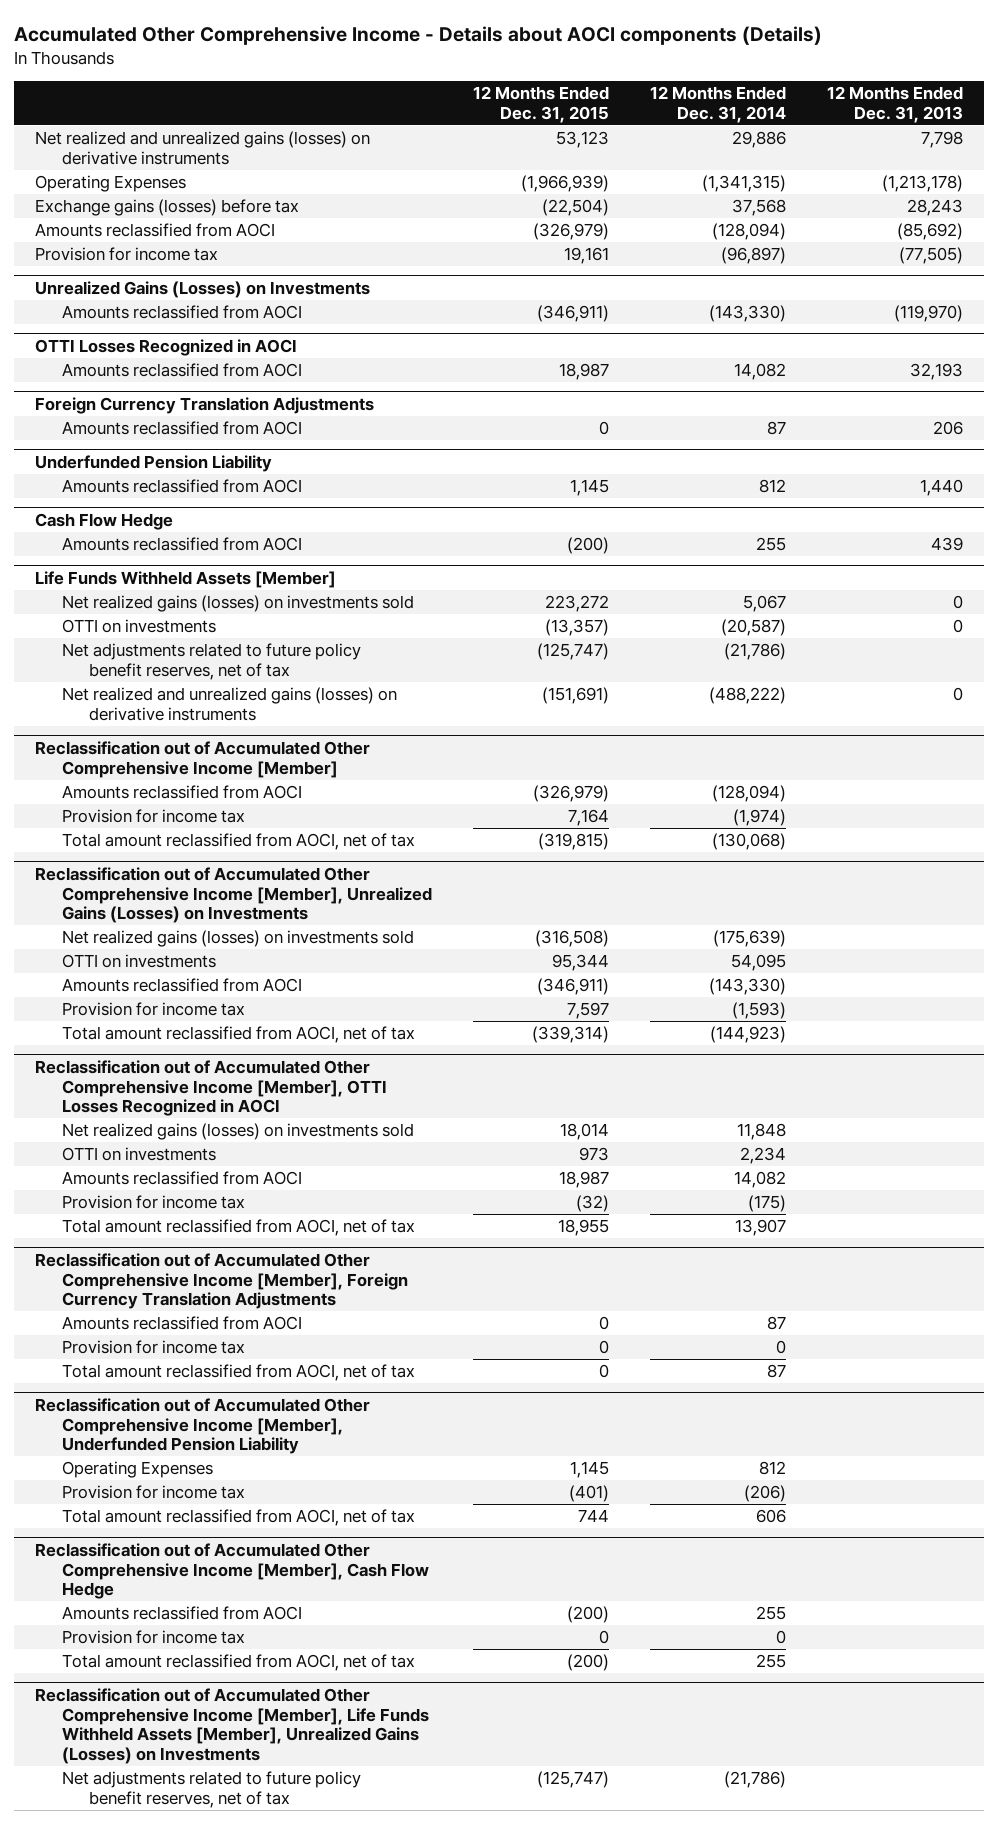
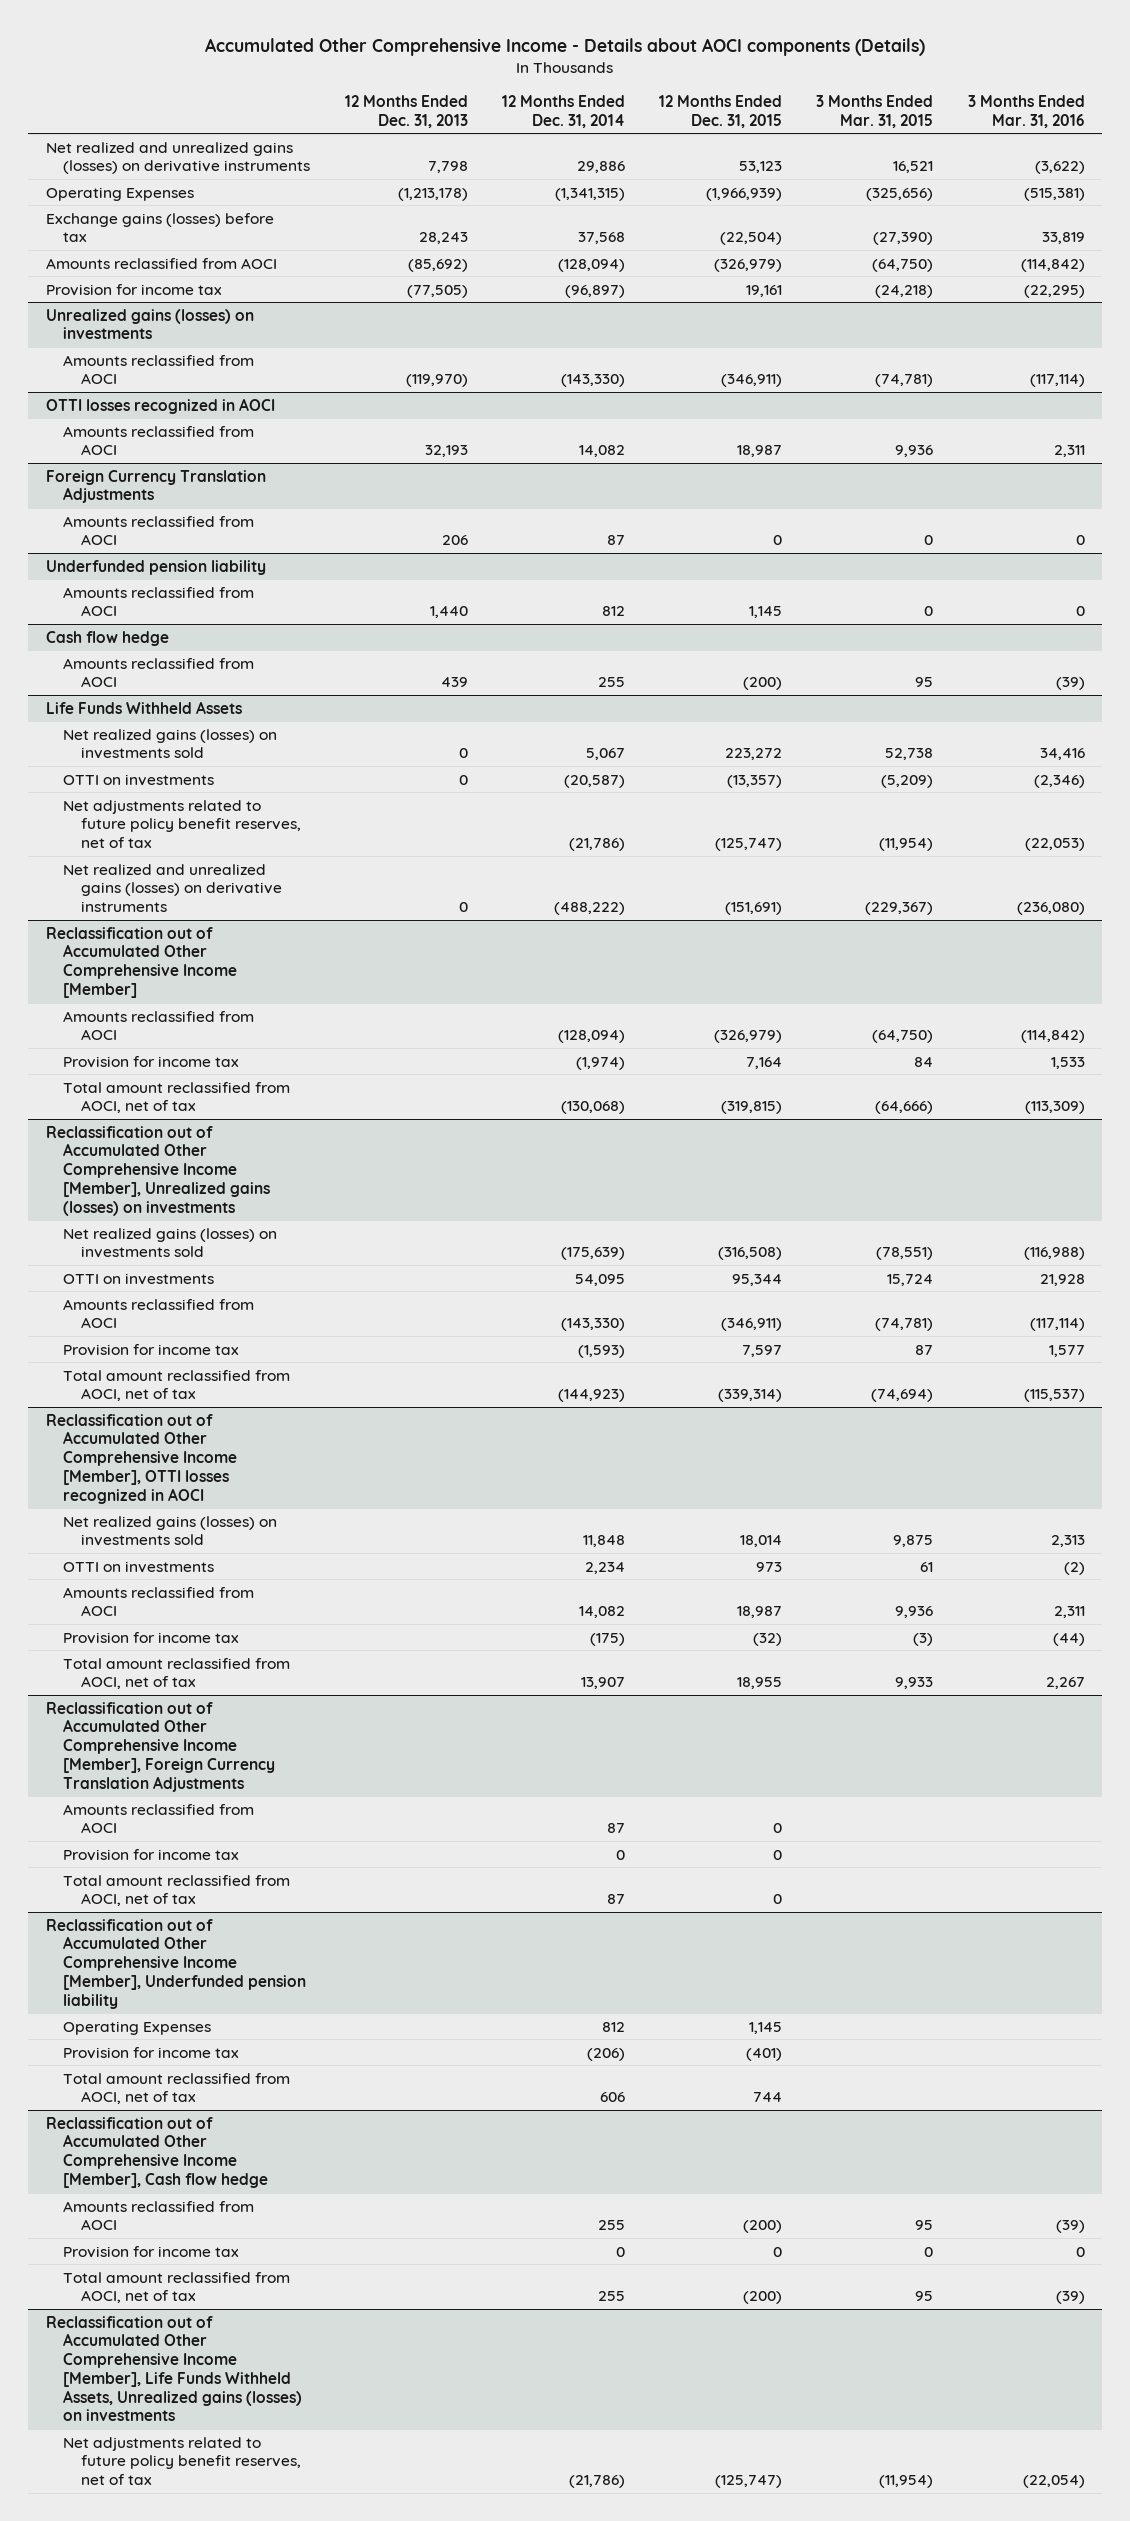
- | 12 Months Ended Dec. 31, 2015 | 12 Months Ended Dec. 31, 2014 | 12 Months Ended Dec. 31, 2013
+ | 12 Months Ended Dec. 31, 2013 | 12 Months Ended Dec. 31, 2014 | 12 Months Ended Dec. 31, 2015 | 3 Months Ended Mar. 31, 2015 | 3 Months Ended Mar. 31, 2016
- Unrealized Gains (Losses) on Investments
+ Unrealized gains (losses) on investments
- OTTI Losses Recognized in AOCI
+ OTTI losses recognized in AOCI
- Underfunded Pension Liability
+ Underfunded pension liability
- Cash Flow Hedge
+ Cash flow hedge
- Life Funds Withheld Assets [Member]
+ Life Funds Withheld Assets
- Reclassification out of Accumulated Other Comprehensive Income [Member], Unrealized Gains (Losses) on Investments
+ Reclassification out of Accumulated Other Comprehensive Income [Member], Unrealized gains (losses) on investments
- Reclassification out of Accumulated Other Comprehensive Income [Member], OTTI Losses Recognized in AOCI
+ Reclassification out of Accumulated Other Comprehensive Income [Member], OTTI losses recognized in AOCI
- Reclassification out of Accumulated Other Comprehensive Income [Member], Underfunded Pension Liability
+ Reclassification out of Accumulated Other Comprehensive Income [Member], Underfunded pension liability
- Reclassification out of Accumulated Other Comprehensive Income [Member], Cash Flow Hedge
+ Reclassification out of Accumulated Other Comprehensive Income [Member], Cash flow hedge
- Reclassification out of Accumulated Other Comprehensive Income [Member], Life Funds Withheld Assets [Member], Unrealized Gains (Losses) on Investments
+ Reclassification out of Accumulated Other Comprehensive Income [Member], Life Funds Withheld Assets, Unrealized gains (losses) on investments

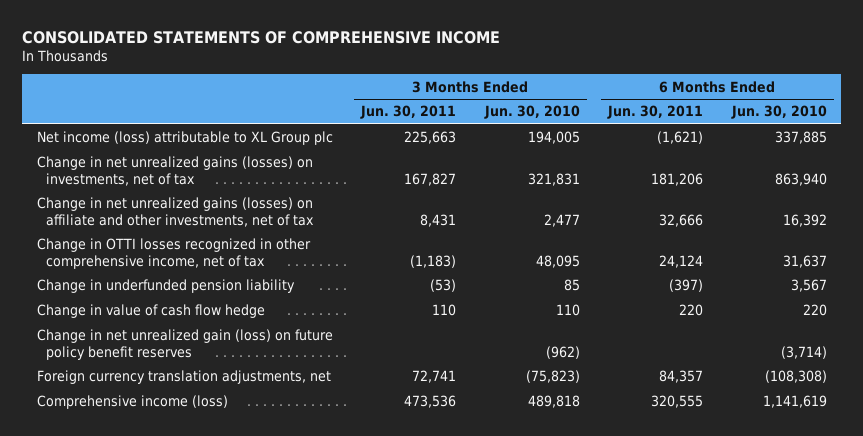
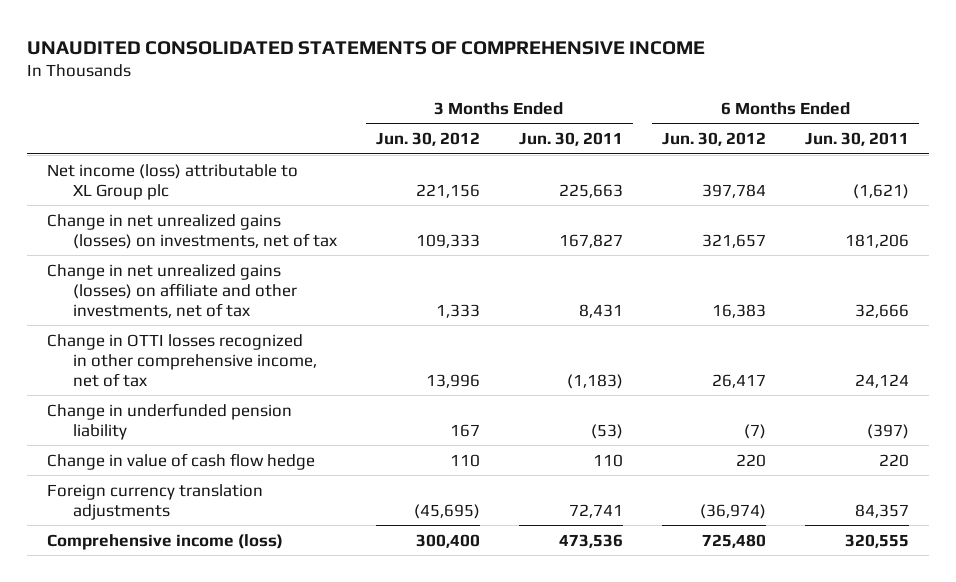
- CONSOLIDATED STATEMENTS OF COMPREHENSIVE INCOME
+ UNAUDITED CONSOLIDATED STATEMENTS OF COMPREHENSIVE INCOME
- | 3 Months Ended Jun. 30, 2011 | 3 Months Ended Jun. 30, 2010 | 6 Months Ended Jun. 30, 2011 | 6 Months Ended Jun. 30, 2010
+ | 3 Months Ended Jun. 30, 2012 | 3 Months Ended Jun. 30, 2011 | 6 Months Ended Jun. 30, 2012 | 6 Months Ended Jun. 30, 2011
- Change in net unrealized gain (loss) on future policy benefit reserves | | (962) | | (3,714)
- Foreign currency translation adjustments, net | 72,741 | (75,823) | 84,357 | (108,308)
+ Foreign currency translation adjustments | (45,695) | 72,741 | (36,974) | 84,357

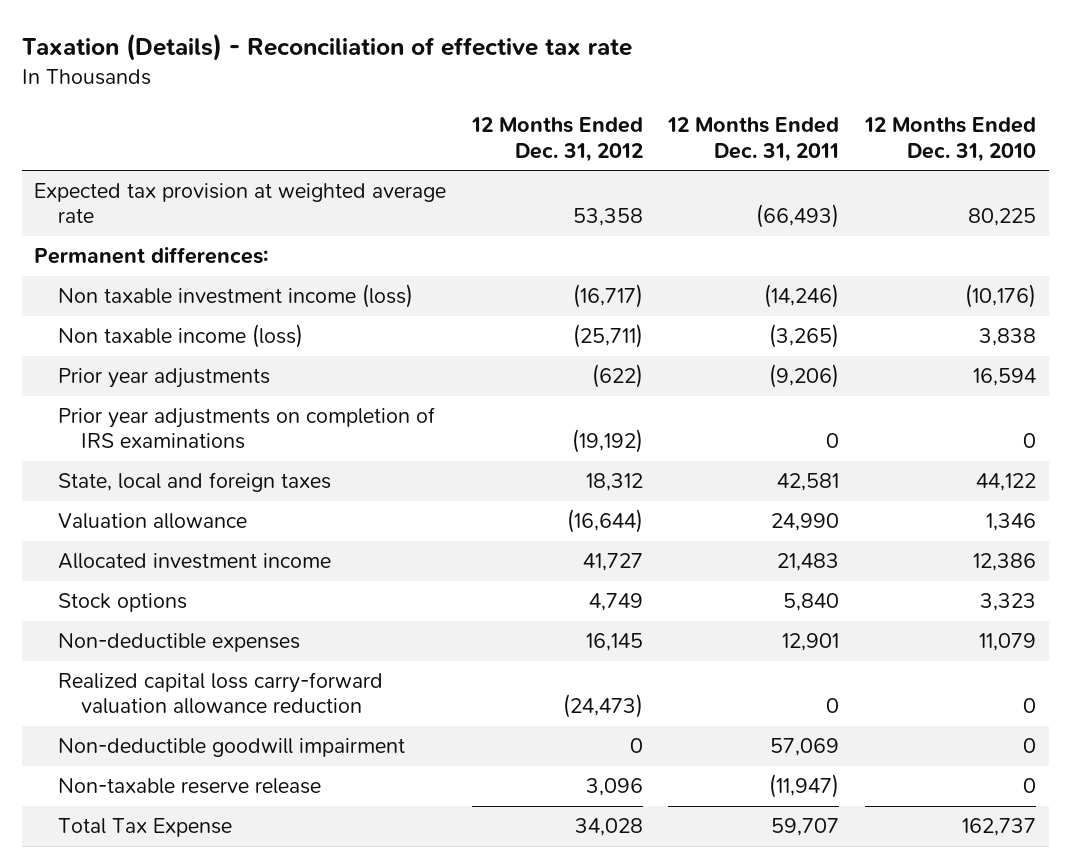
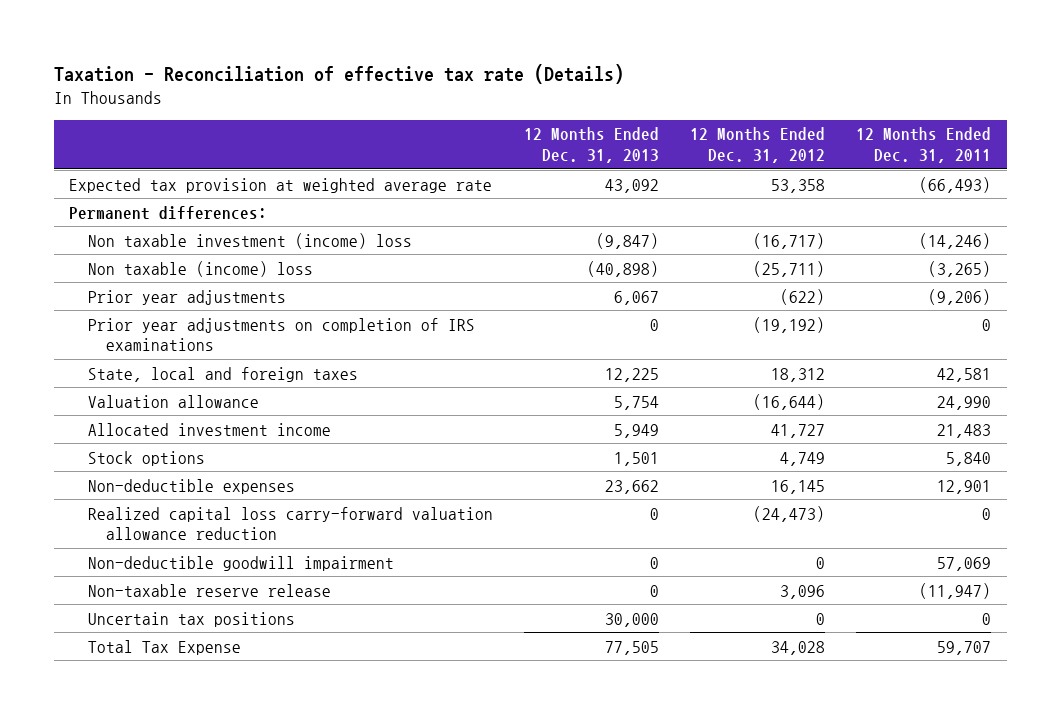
- Taxation (Details) - Reconciliation of effective tax rate
+ Taxation - Reconciliation of effective tax rate (Details)
- | 12 Months Ended Dec. 31, 2012 | 12 Months Ended Dec. 31, 2011 | 12 Months Ended Dec. 31, 2010
+ | 12 Months Ended Dec. 31, 2013 | 12 Months Ended Dec. 31, 2012 | 12 Months Ended Dec. 31, 2011
- Non taxable investment income (loss) | (16,717) | (14,246) | (10,176)
- Non taxable income (loss) | (25,711) | (3,265) | 3,838
+ Non taxable investment (income) loss | (9,847) | (16,717) | (14,246)
+ Non taxable (income) loss | (40,898) | (25,711) | (3,265)
+ Uncertain tax positions | 30,000 | 0 | 0

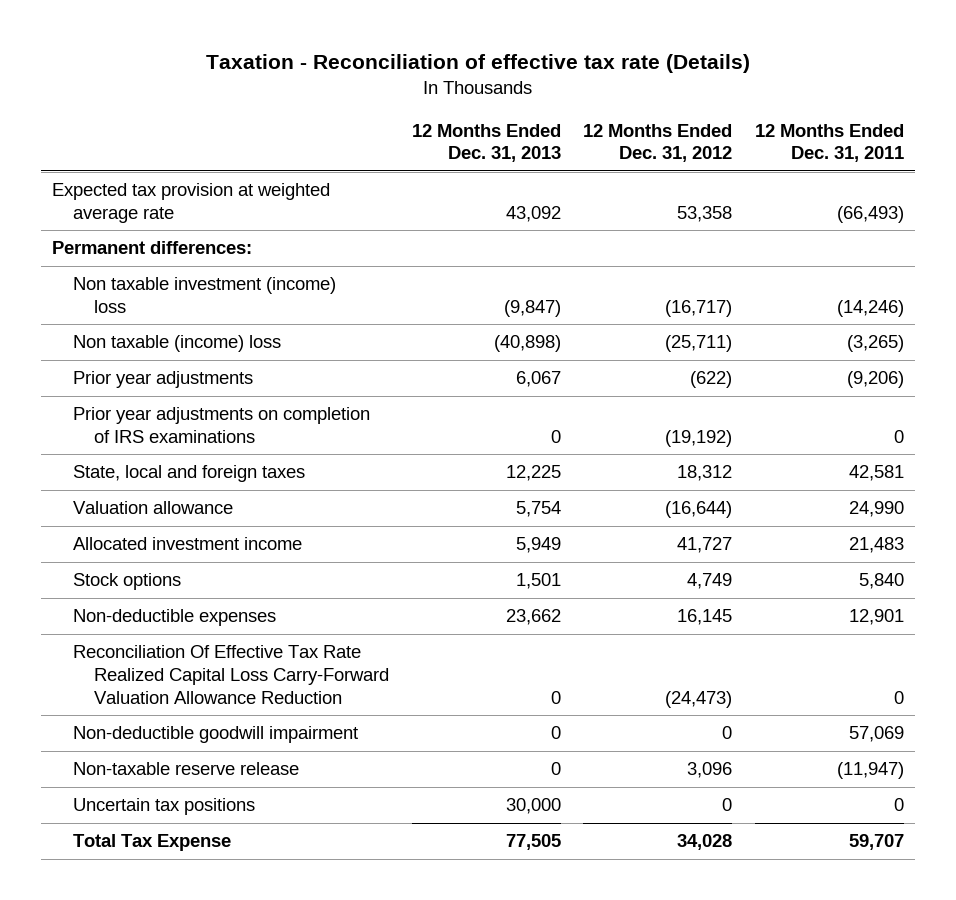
- Realized capital loss carry-forward valuation allowance reduction | 0 | (24,473) | 0
+ Reconciliation Of Effective Tax Rate Realized Capital Loss Carry-Forward Valuation Allowance Reduction | 0 | (24,473) | 0

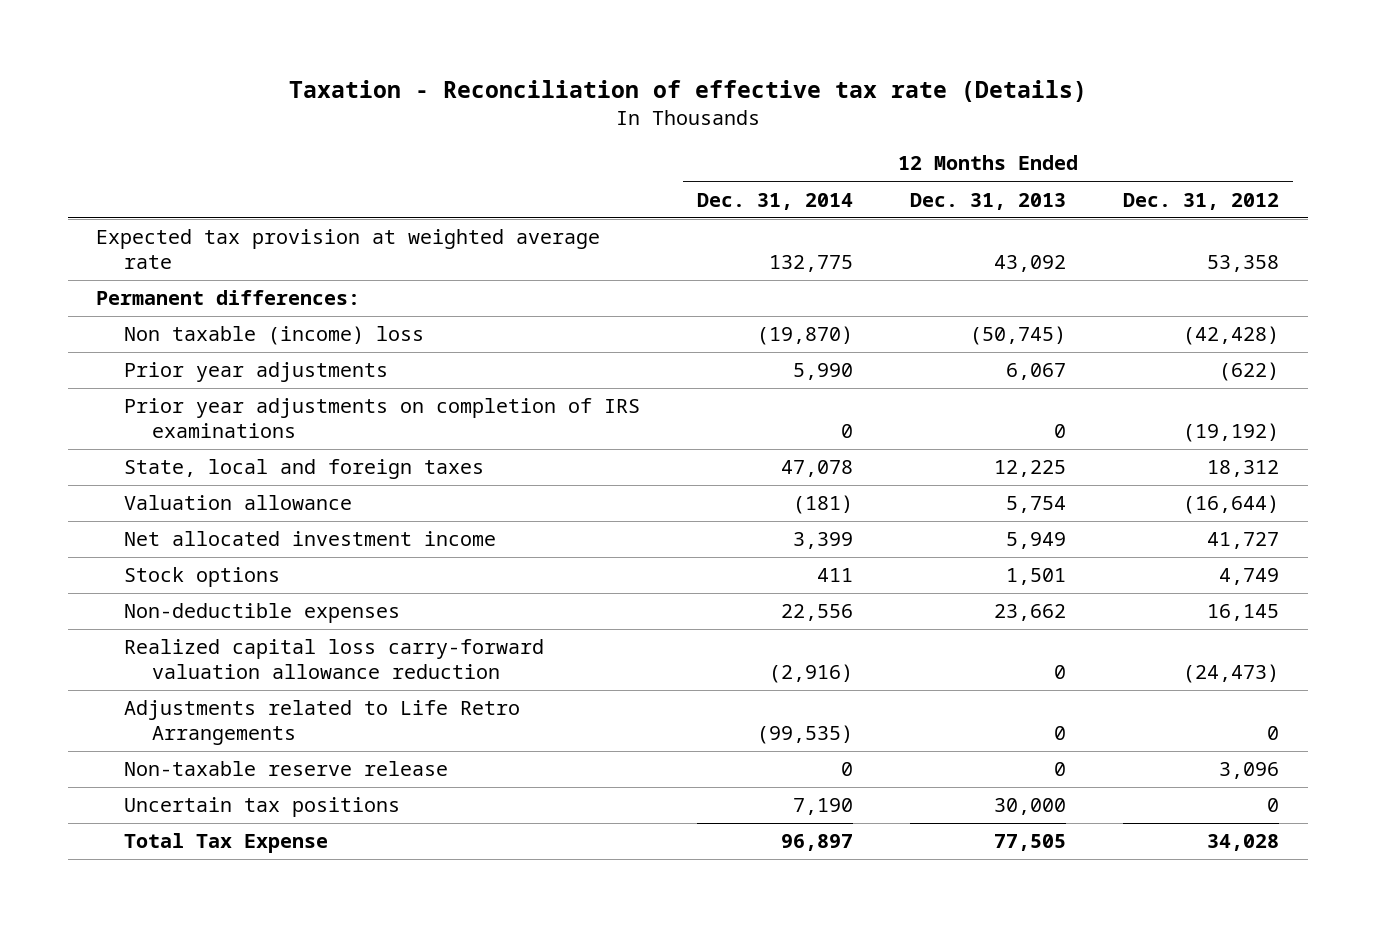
- | 12 Months Ended Dec. 31, 2013 | 12 Months Ended Dec. 31, 2012 | 12 Months Ended Dec. 31, 2011
+ | 12 Months Ended Dec. 31, 2014 | 12 Months Ended Dec. 31, 2013 | 12 Months Ended Dec. 31, 2012
- Non taxable investment (income) loss | (9,847) | (16,717) | (14,246)
- Non taxable (income) loss | (40,898) | (25,711) | (3,265)
+ Non taxable (income) loss | (19,870) | (50,745) | (42,428)
- Allocated investment income | 5,949 | 41,727 | 21,483
+ Net allocated investment income | 3,399 | 5,949 | 41,727
- Reconciliation Of Effective Tax Rate Realized Capital Loss Carry-Forward Valuation Allowance Reduction | 0 | (24,473) | 0
- Non-deductible goodwill impairment | 0 | 0 | 57,069
+ Realized capital loss carry-forward valuation allowance reduction | (2,916) | 0 | (24,473)
+ Adjustments related to Life Retro Arrangements | (99,535) | 0 | 0

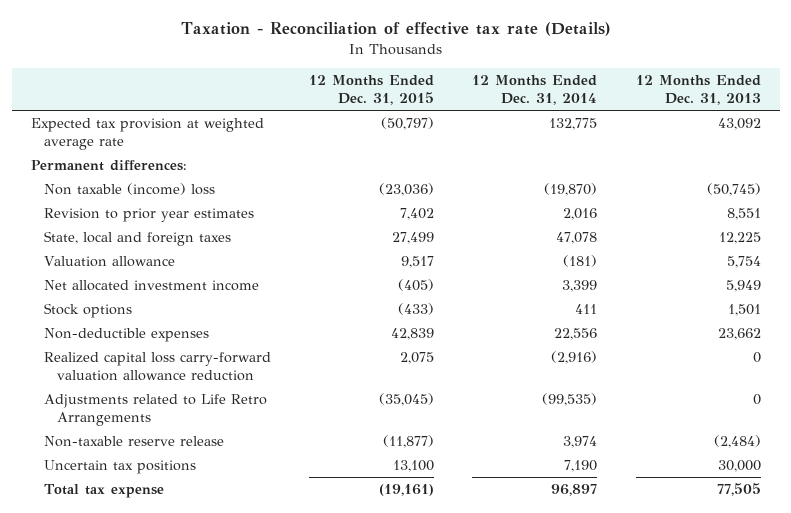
- | 12 Months Ended Dec. 31, 2014 | 12 Months Ended Dec. 31, 2013 | 12 Months Ended Dec. 31, 2012
+ | 12 Months Ended Dec. 31, 2015 | 12 Months Ended Dec. 31, 2014 | 12 Months Ended Dec. 31, 2013
- Prior year adjustments | 5,990 | 6,067 | (622)
- Prior year adjustments on completion of IRS examinations | 0 | 0 | (19,192)
+ Revision to prior year estimates | 7,402 | 2,016 | 8,551
- Non-taxable reserve release | 0 | 0 | 3,096
+ Non-taxable reserve release | (11,877) | 3,974 | (2,484)
- Total Tax Expense | 96,897 | 77,505 | 34,028
+ Total tax expense | (19,161) | 96,897 | 77,505

